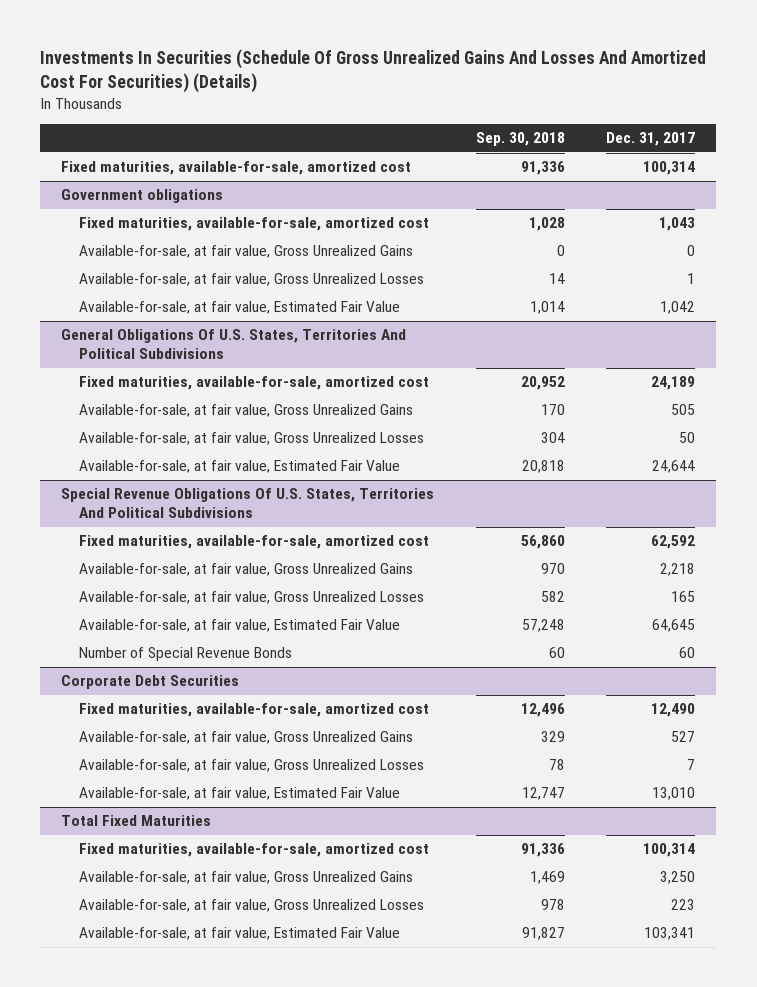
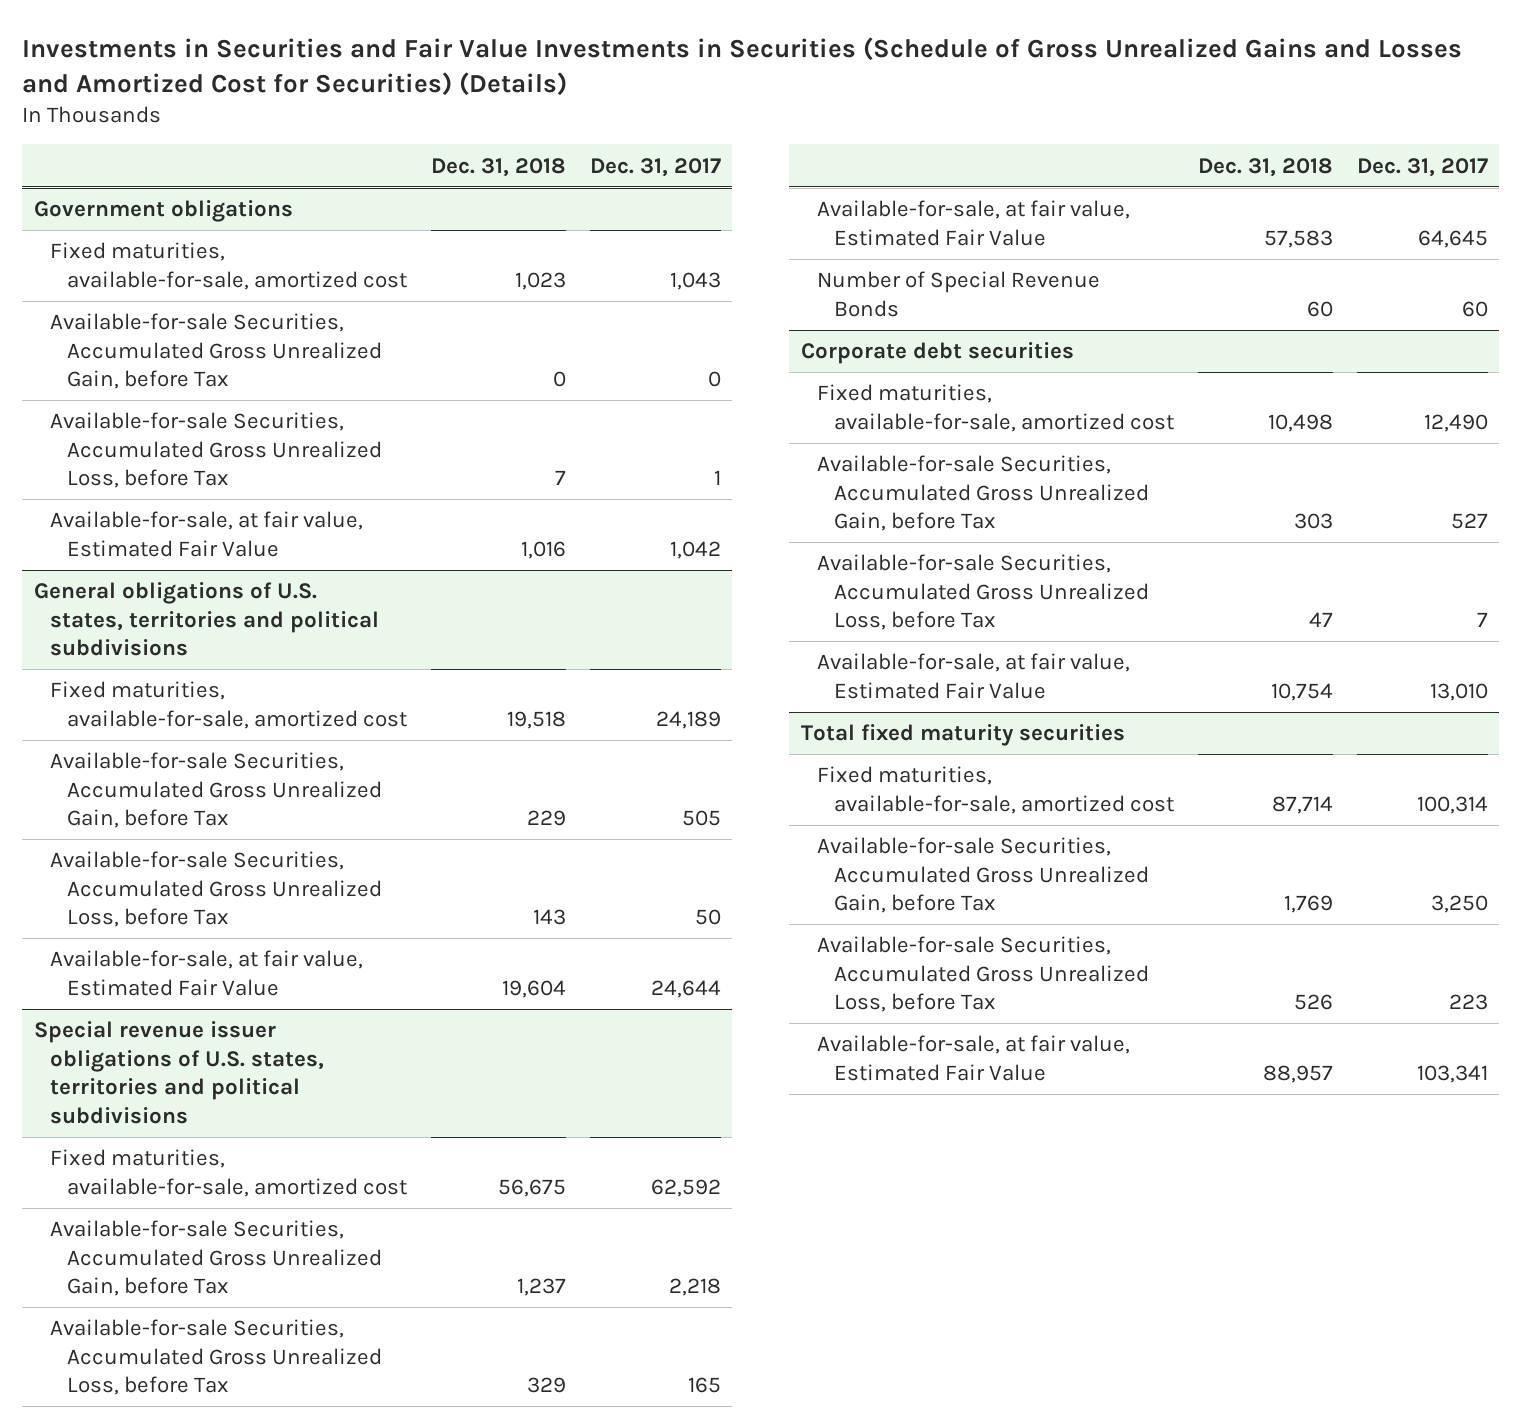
- Investments In Securities (Schedule Of Gross Unrealized Gains And Losses And Amortized Cost For Securities) (Details)
+ Investments in Securities and Fair Value Investments in Securities (Schedule of Gross Unrealized Gains and Losses and Amortized Cost for Securities) (Details)
- | Sep. 30, 2018 | Dec. 31, 2017
+ | Dec. 31, 2018 | Dec. 31, 2017
- Fixed maturities, available-for-sale, amortized cost | 91,336 | 100,314
@ Government obligations
- Available-for-sale, at fair value, Gross Unrealized Gains | 0 | 0
- Available-for-sale, at fair value, Gross Unrealized Losses | 14 | 1
+ Available-for-sale Securities, Accumulated Gross Unrealized Gain, before Tax | 0 | 0
+ Available-for-sale Securities, Accumulated Gross Unrealized Loss, before Tax | 7 | 1
- General Obligations Of U.S. States, Territories And Political Subdivisions
+ General obligations of U.S. states, territories and political subdivisions
- Available-for-sale, at fair value, Gross Unrealized Gains | 170 | 505
- Available-for-sale, at fair value, Gross Unrealized Losses | 304 | 50
+ Available-for-sale Securities, Accumulated Gross Unrealized Gain, before Tax | 229 | 505
+ Available-for-sale Securities, Accumulated Gross Unrealized Loss, before Tax | 143 | 50
- Special Revenue Obligations Of U.S. States, Territories And Political Subdivisions
+ Special revenue issuer obligations of U.S. states, territories and political subdivisions
- Available-for-sale, at fair value, Gross Unrealized Gains | 970 | 2,218
- Available-for-sale, at fair value, Gross Unrealized Losses | 582 | 165
+ Available-for-sale Securities, Accumulated Gross Unrealized Gain, before Tax | 1,237 | 2,218
+ Available-for-sale Securities, Accumulated Gross Unrealized Loss, before Tax | 329 | 165
- Corporate Debt Securities
+ Corporate debt securities
- Available-for-sale, at fair value, Gross Unrealized Gains | 329 | 527
- Available-for-sale, at fair value, Gross Unrealized Losses | 78 | 7
+ Available-for-sale Securities, Accumulated Gross Unrealized Gain, before Tax | 303 | 527
+ Available-for-sale Securities, Accumulated Gross Unrealized Loss, before Tax | 47 | 7
- Total Fixed Maturities
+ Total fixed maturity securities
- Available-for-sale, at fair value, Gross Unrealized Gains | 1,469 | 3,250
- Available-for-sale, at fair value, Gross Unrealized Losses | 978 | 223
+ Available-for-sale Securities, Accumulated Gross Unrealized Gain, before Tax | 1,769 | 3,250
+ Available-for-sale Securities, Accumulated Gross Unrealized Loss, before Tax | 526 | 223

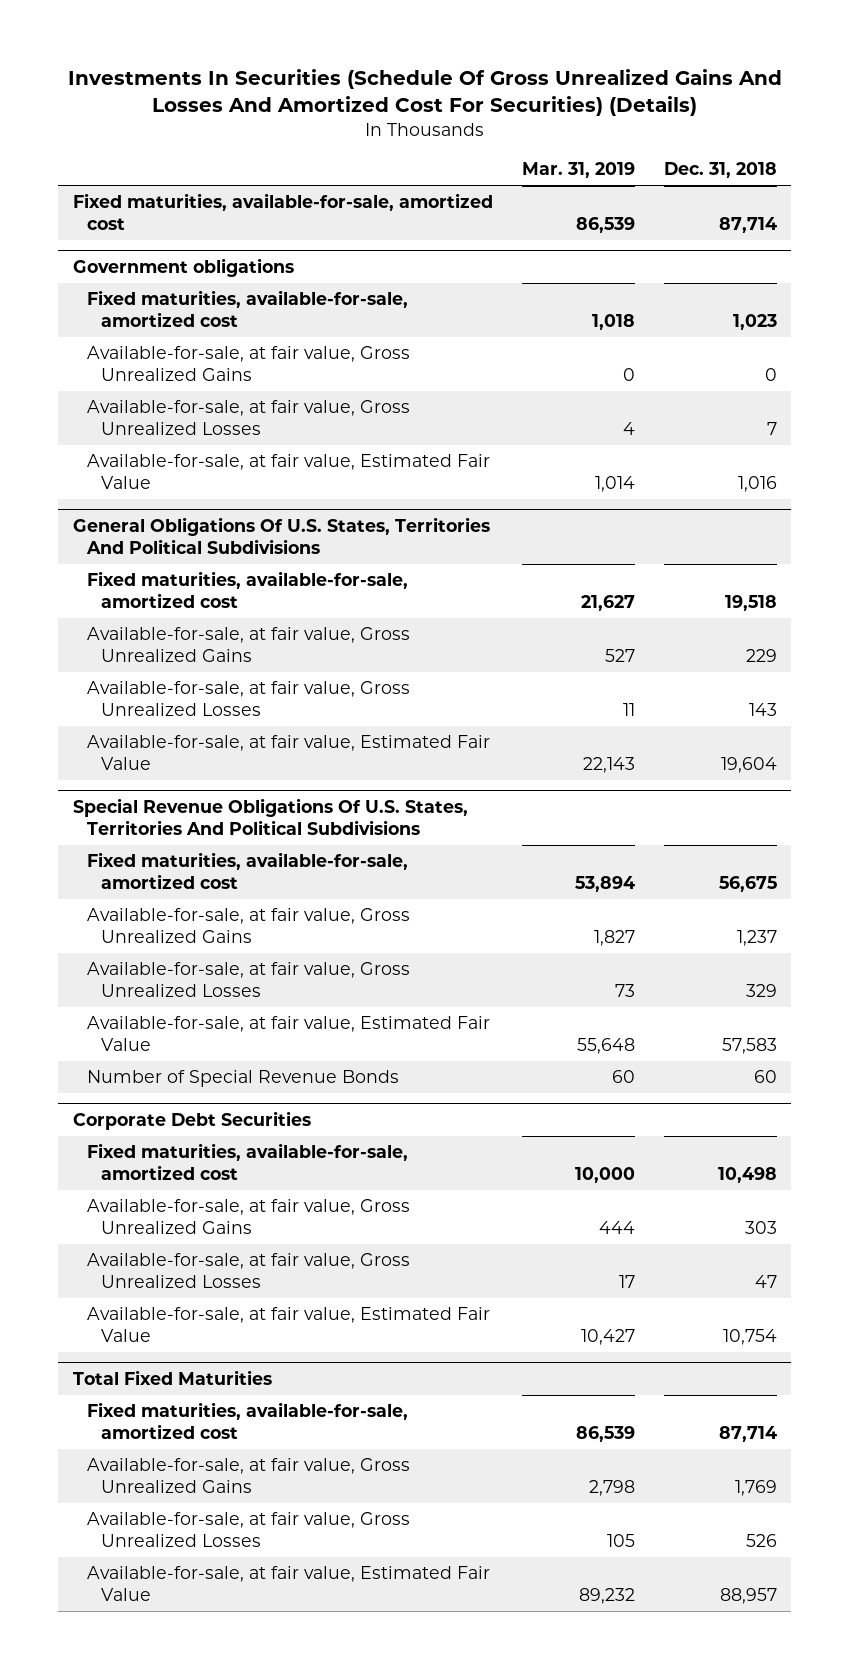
- Investments in Securities and Fair Value Investments in Securities (Schedule of Gross Unrealized Gains and Losses and Amortized Cost for Securities) (Details)
+ Investments In Securities (Schedule Of Gross Unrealized Gains And Losses And Amortized Cost For Securities) (Details)
- | Dec. 31, 2018 | Dec. 31, 2017
+ | Mar. 31, 2019 | Dec. 31, 2018
+ Fixed maturities, available-for-sale, amortized cost | 86,539 | 87,714
@ Government obligations
- Available-for-sale Securities, Accumulated Gross Unrealized Gain, before Tax | 0 | 0
- Available-for-sale Securities, Accumulated Gross Unrealized Loss, before Tax | 7 | 1
+ Available-for-sale, at fair value, Gross Unrealized Gains | 0 | 0
+ Available-for-sale, at fair value, Gross Unrealized Losses | 4 | 7
- General obligations of U.S. states, territories and political subdivisions
+ General Obligations Of U.S. States, Territories And Political Subdivisions
- Available-for-sale Securities, Accumulated Gross Unrealized Gain, before Tax | 229 | 505
- Available-for-sale Securities, Accumulated Gross Unrealized Loss, before Tax | 143 | 50
+ Available-for-sale, at fair value, Gross Unrealized Gains | 527 | 229
+ Available-for-sale, at fair value, Gross Unrealized Losses | 11 | 143
- Special revenue issuer obligations of U.S. states, territories and political subdivisions
+ Special Revenue Obligations Of U.S. States, Territories And Political Subdivisions
- Available-for-sale Securities, Accumulated Gross Unrealized Gain, before Tax | 1,237 | 2,218
- Available-for-sale Securities, Accumulated Gross Unrealized Loss, before Tax | 329 | 165
+ Available-for-sale, at fair value, Gross Unrealized Gains | 1,827 | 1,237
+ Available-for-sale, at fair value, Gross Unrealized Losses | 73 | 329
- Corporate debt securities
+ Corporate Debt Securities
- Available-for-sale Securities, Accumulated Gross Unrealized Gain, before Tax | 303 | 527
- Available-for-sale Securities, Accumulated Gross Unrealized Loss, before Tax | 47 | 7
+ Available-for-sale, at fair value, Gross Unrealized Gains | 444 | 303
+ Available-for-sale, at fair value, Gross Unrealized Losses | 17 | 47
- Total fixed maturity securities
+ Total Fixed Maturities
- Available-for-sale Securities, Accumulated Gross Unrealized Gain, before Tax | 1,769 | 3,250
- Available-for-sale Securities, Accumulated Gross Unrealized Loss, before Tax | 526 | 223
+ Available-for-sale, at fair value, Gross Unrealized Gains | 2,798 | 1,769
+ Available-for-sale, at fair value, Gross Unrealized Losses | 105 | 526

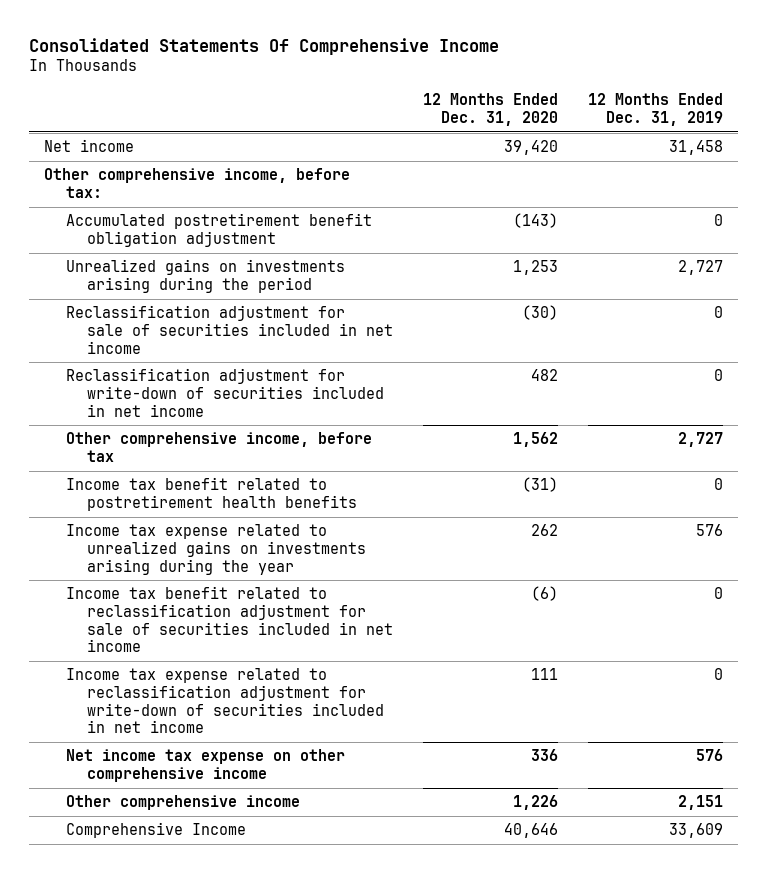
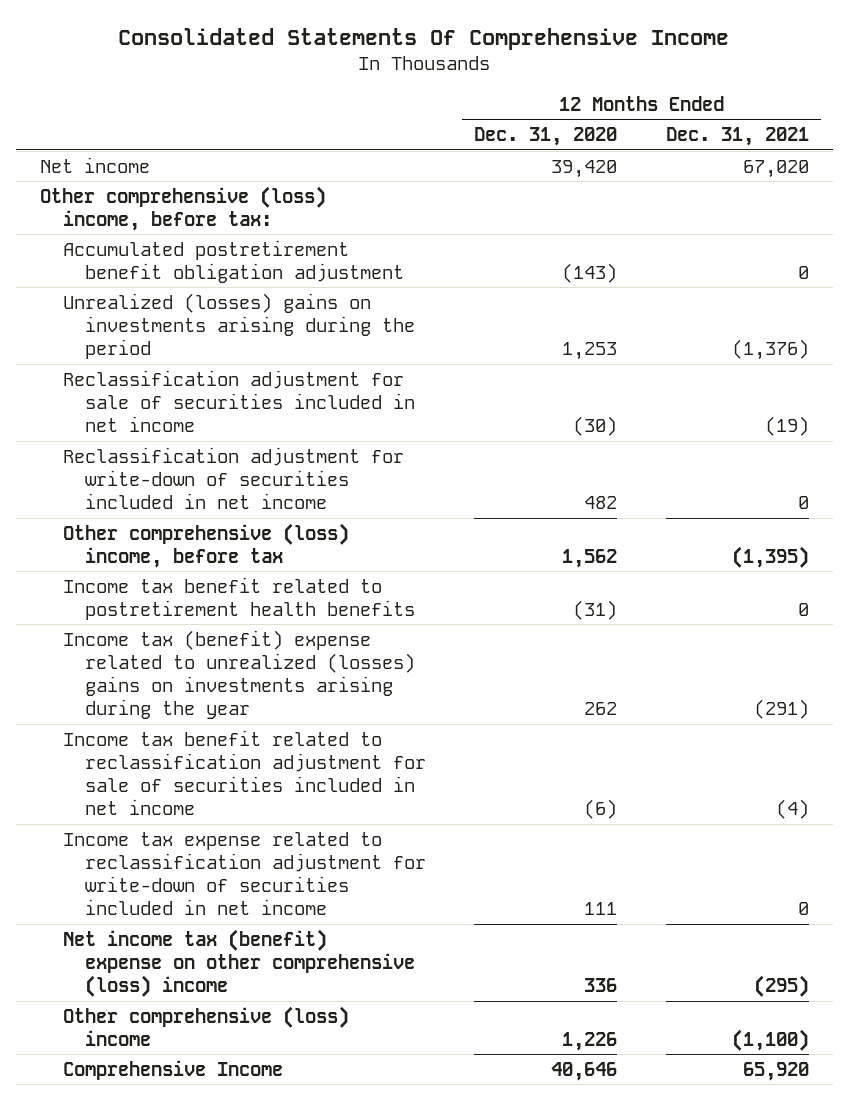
- | 12 Months Ended Dec. 31, 2020 | 12 Months Ended Dec. 31, 2019
+ | 12 Months Ended Dec. 31, 2020 | 12 Months Ended Dec. 31, 2021
- Other comprehensive income, before tax:
+ Other comprehensive (loss) income, before tax:
- Unrealized gains on investments arising during the period | 1,253 | 2,727
+ Unrealized (losses) gains on investments arising during the period | 1,253 | (1,376)
- Other comprehensive income, before tax | 1,562 | 2,727
+ Other comprehensive (loss) income, before tax | 1,562 | (1,395)
- Income tax expense related to unrealized gains on investments arising during the year | 262 | 576
+ Income tax (benefit) expense related to unrealized (losses) gains on investments arising during the year | 262 | (291)
- Net income tax expense on other comprehensive income | 336 | 576
- Other comprehensive income | 1,226 | 2,151
+ Net income tax (benefit) expense on other comprehensive (loss) income | 336 | (295)
+ Other comprehensive (loss) income | 1,226 | (1,100)

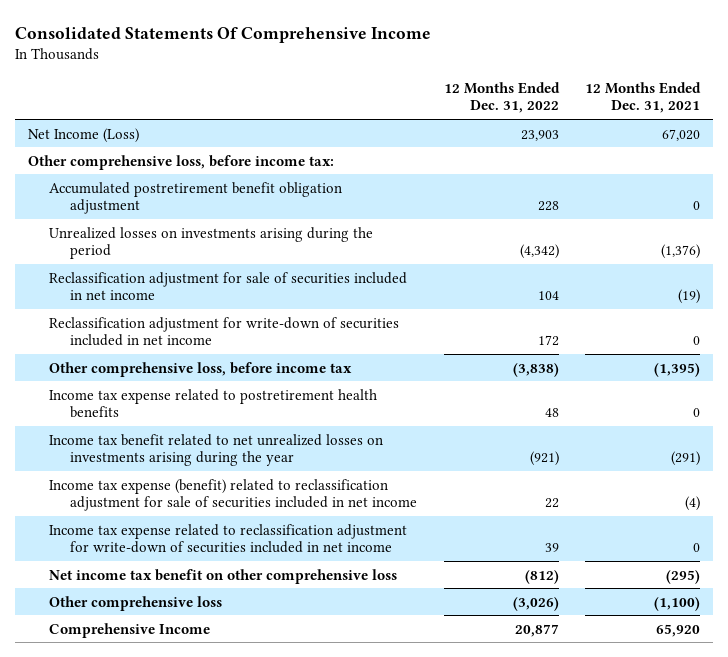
- | 12 Months Ended Dec. 31, 2020 | 12 Months Ended Dec. 31, 2021
+ | 12 Months Ended Dec. 31, 2022 | 12 Months Ended Dec. 31, 2021
- Net income | 39,420 | 67,020
- Other comprehensive (loss) income, before tax:
+ Net Income (Loss) | 23,903 | 67,020
+ Other comprehensive loss, before income tax:
- Unrealized (losses) gains on investments arising during the period | 1,253 | (1,376)
+ Unrealized losses on investments arising during the period | (4,342) | (1,376)
- Other comprehensive (loss) income, before tax | 1,562 | (1,395)
- Income tax benefit related to postretirement health benefits | (31) | 0
- Income tax (benefit) expense related to unrealized (losses) gains on investments arising during the year | 262 | (291)
- Income tax benefit related to reclassification adjustment for sale of securities included in net income | (6) | (4)
+ Other comprehensive loss, before income tax | (3,838) | (1,395)
+ Income tax expense related to postretirement health benefits | 48 | 0
+ Income tax benefit related to net unrealized losses on investments arising during the year | (921) | (291)
+ Income tax expense (benefit) related to reclassification adjustment for sale of securities included in net income | 22 | (4)
- Net income tax (benefit) expense on other comprehensive (loss) income | 336 | (295)
- Other comprehensive (loss) income | 1,226 | (1,100)
+ Net income tax benefit on other comprehensive loss | (812) | (295)
+ Other comprehensive loss | (3,026) | (1,100)

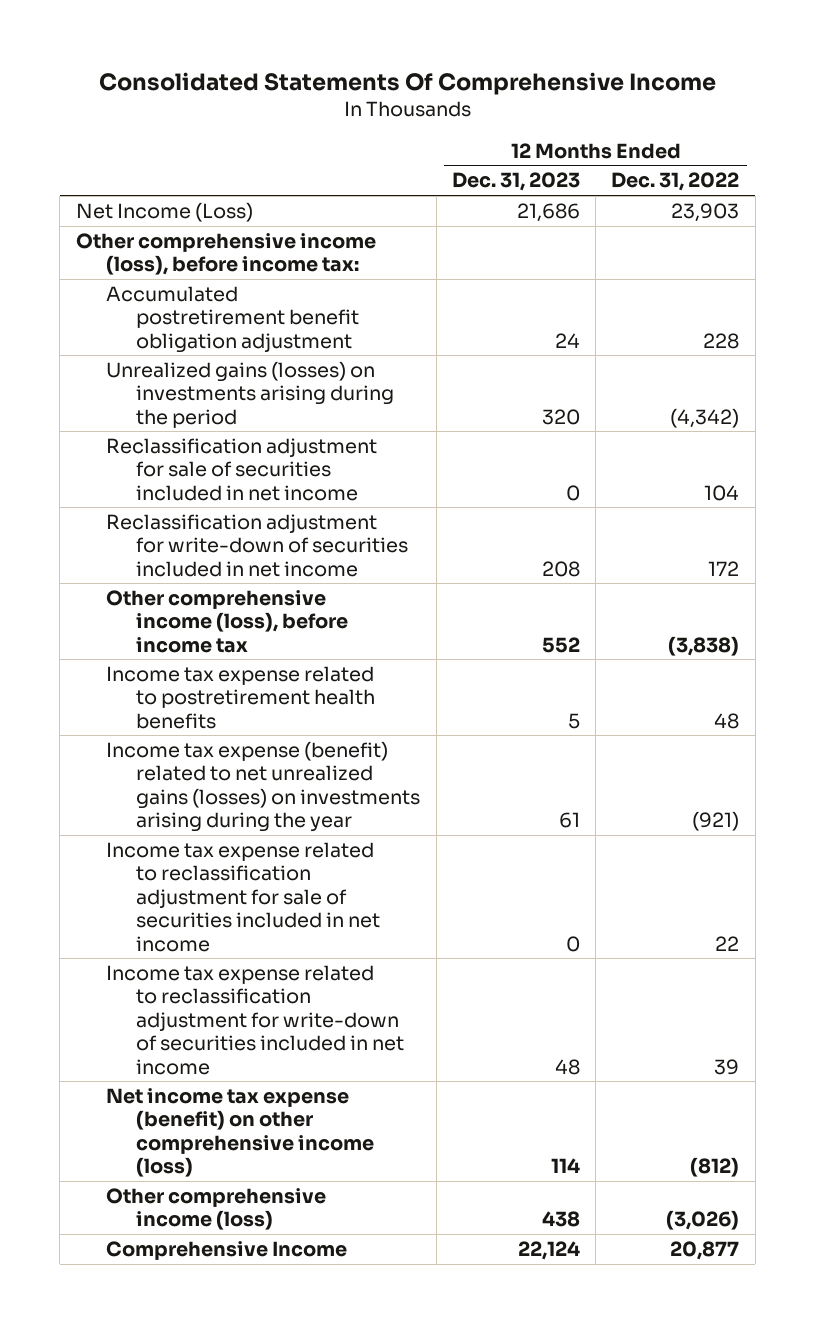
- | 12 Months Ended Dec. 31, 2022 | 12 Months Ended Dec. 31, 2021
+ | 12 Months Ended Dec. 31, 2023 | 12 Months Ended Dec. 31, 2022
- Other comprehensive loss, before income tax:
+ Other comprehensive income (loss), before income tax:
- Unrealized losses on investments arising during the period | (4,342) | (1,376)
+ Unrealized gains (losses) on investments arising during the period | 320 | (4,342)
- Other comprehensive loss, before income tax | (3,838) | (1,395)
+ Other comprehensive income (loss), before income tax | 552 | (3,838)
- Income tax benefit related to net unrealized losses on investments arising during the year | (921) | (291)
- Income tax expense (benefit) related to reclassification adjustment for sale of securities included in net income | 22 | (4)
+ Income tax expense (benefit) related to net unrealized gains (losses) on investments arising during the year | 61 | (921)
+ Income tax expense related to reclassification adjustment for sale of securities included in net income | 0 | 22
- Net income tax benefit on other comprehensive loss | (812) | (295)
- Other comprehensive loss | (3,026) | (1,100)
+ Net income tax expense (benefit) on other comprehensive income (loss) | 114 | (812)
+ Other comprehensive income (loss) | 438 | (3,026)

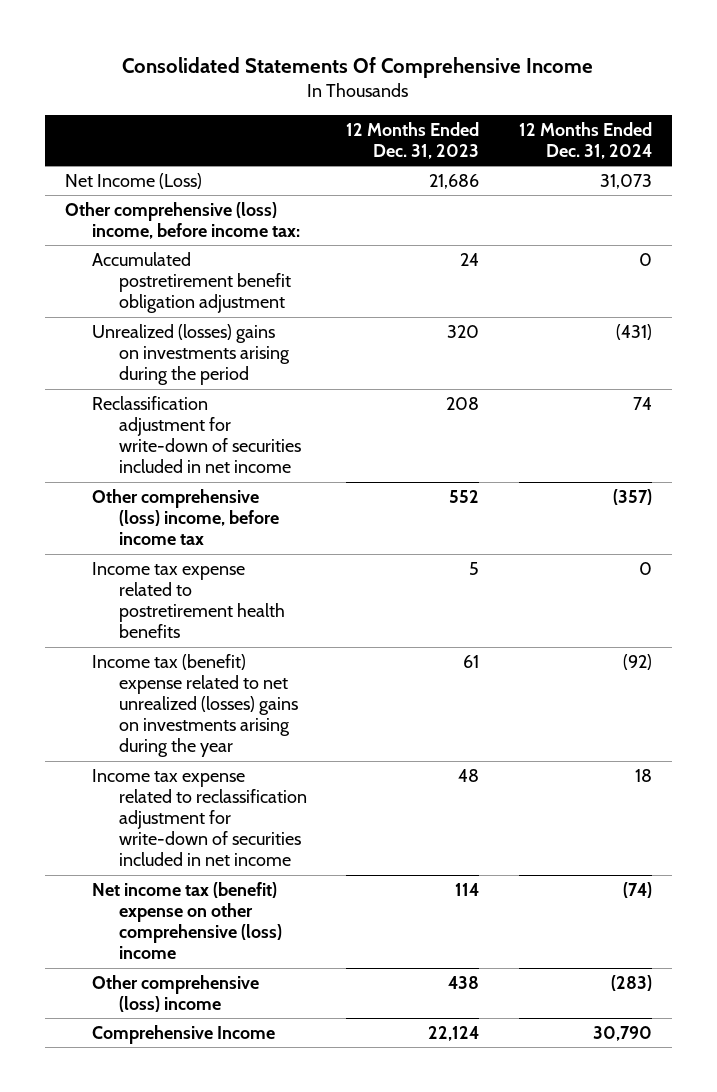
- | 12 Months Ended Dec. 31, 2023 | 12 Months Ended Dec. 31, 2022
+ | 12 Months Ended Dec. 31, 2023 | 12 Months Ended Dec. 31, 2024
- Other comprehensive income (loss), before income tax:
+ Other comprehensive (loss) income, before income tax:
- Unrealized gains (losses) on investments arising during the period | 320 | (4,342)
- Reclassification adjustment for sale of securities included in net income | 0 | 104
+ Unrealized (losses) gains on investments arising during the period | 320 | (431)
- Other comprehensive income (loss), before income tax | 552 | (3,838)
+ Other comprehensive (loss) income, before income tax | 552 | (357)
- Income tax expense (benefit) related to net unrealized gains (losses) on investments arising during the year | 61 | (921)
- Income tax expense related to reclassification adjustment for sale of securities included in net income | 0 | 22
+ Income tax (benefit) expense related to net unrealized (losses) gains on investments arising during the year | 61 | (92)
- Net income tax expense (benefit) on other comprehensive income (loss) | 114 | (812)
- Other comprehensive income (loss) | 438 | (3,026)
+ Net income tax (benefit) expense on other comprehensive (loss) income | 114 | (74)
+ Other comprehensive (loss) income | 438 | (283)

